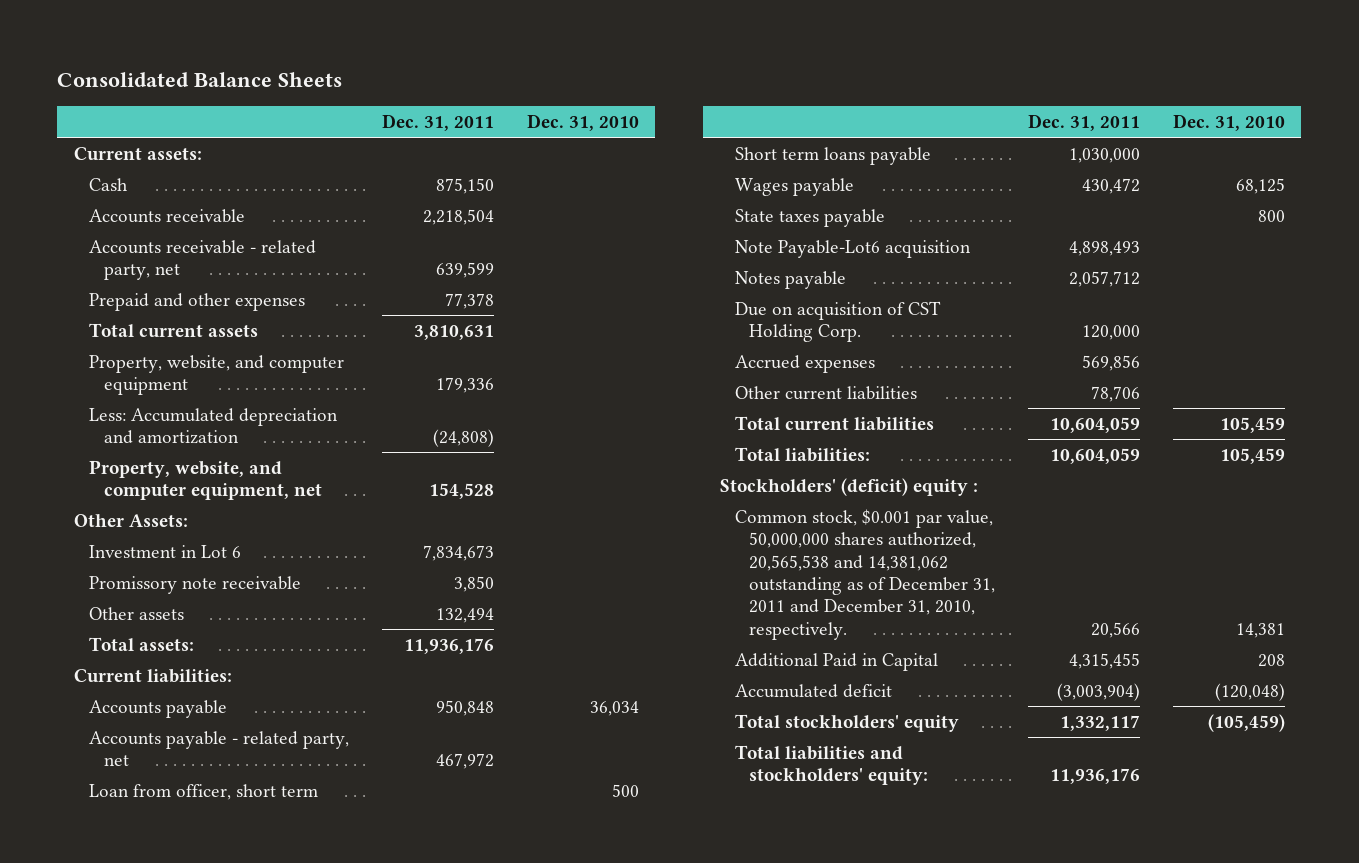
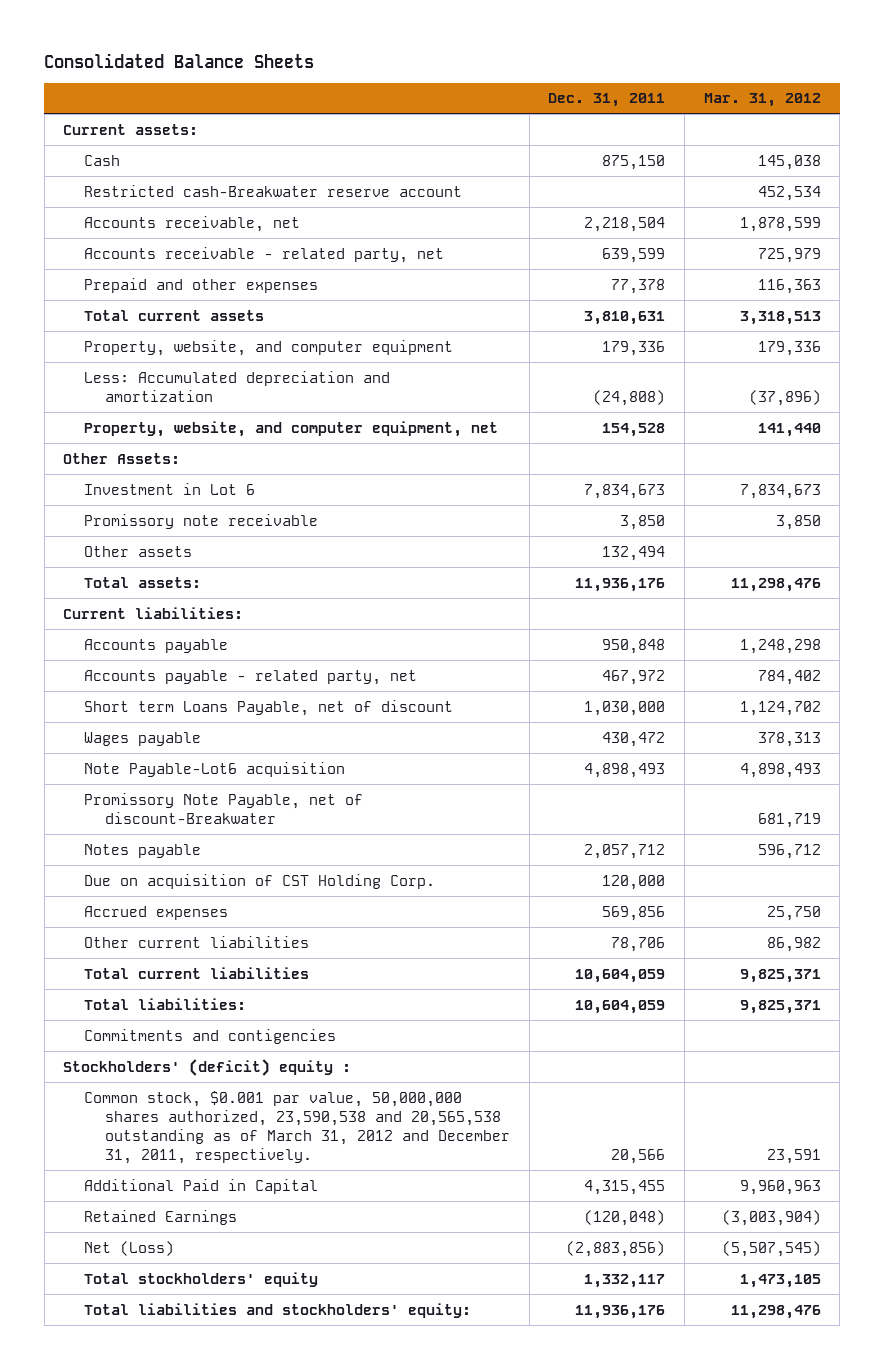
- | Dec. 31, 2011 | Dec. 31, 2010
+ | Dec. 31, 2011 | Mar. 31, 2012
- Accounts receivable | 2,218,504 |
+ Restricted cash-Breakwater reserve account | | 452,534
+ Accounts receivable, net | 2,218,504 | 1,878,599
- Loan from officer, short term | | 500
- Short term loans payable | 1,030,000 |
+ Short term Loans Payable, net of discount | 1,030,000 | 1,124,702
- State taxes payable | | 800
+ Promissory Note Payable, net of discount-Breakwater | | 681,719
+ Commitments and contigencies
- Common stock, $0.001 par value, 50,000,000 shares authorized, 20,565,538 and 14,381,062 outstanding as of December 31, 2011 and December 31, 2010, respectively. | 20,566 | 14,381
+ Common stock, $0.001 par value, 50,000,000 shares authorized, 23,590,538 and 20,565,538 outstanding as of March 31, 2012 and December 31, 2011, respectively. | 20,566 | 23,591
- Accumulated deficit | (3,003,904) | (120,048)
+ Retained Earnings | (120,048) | (3,003,904)
+ Net (Loss) | (2,883,856) | (5,507,545)

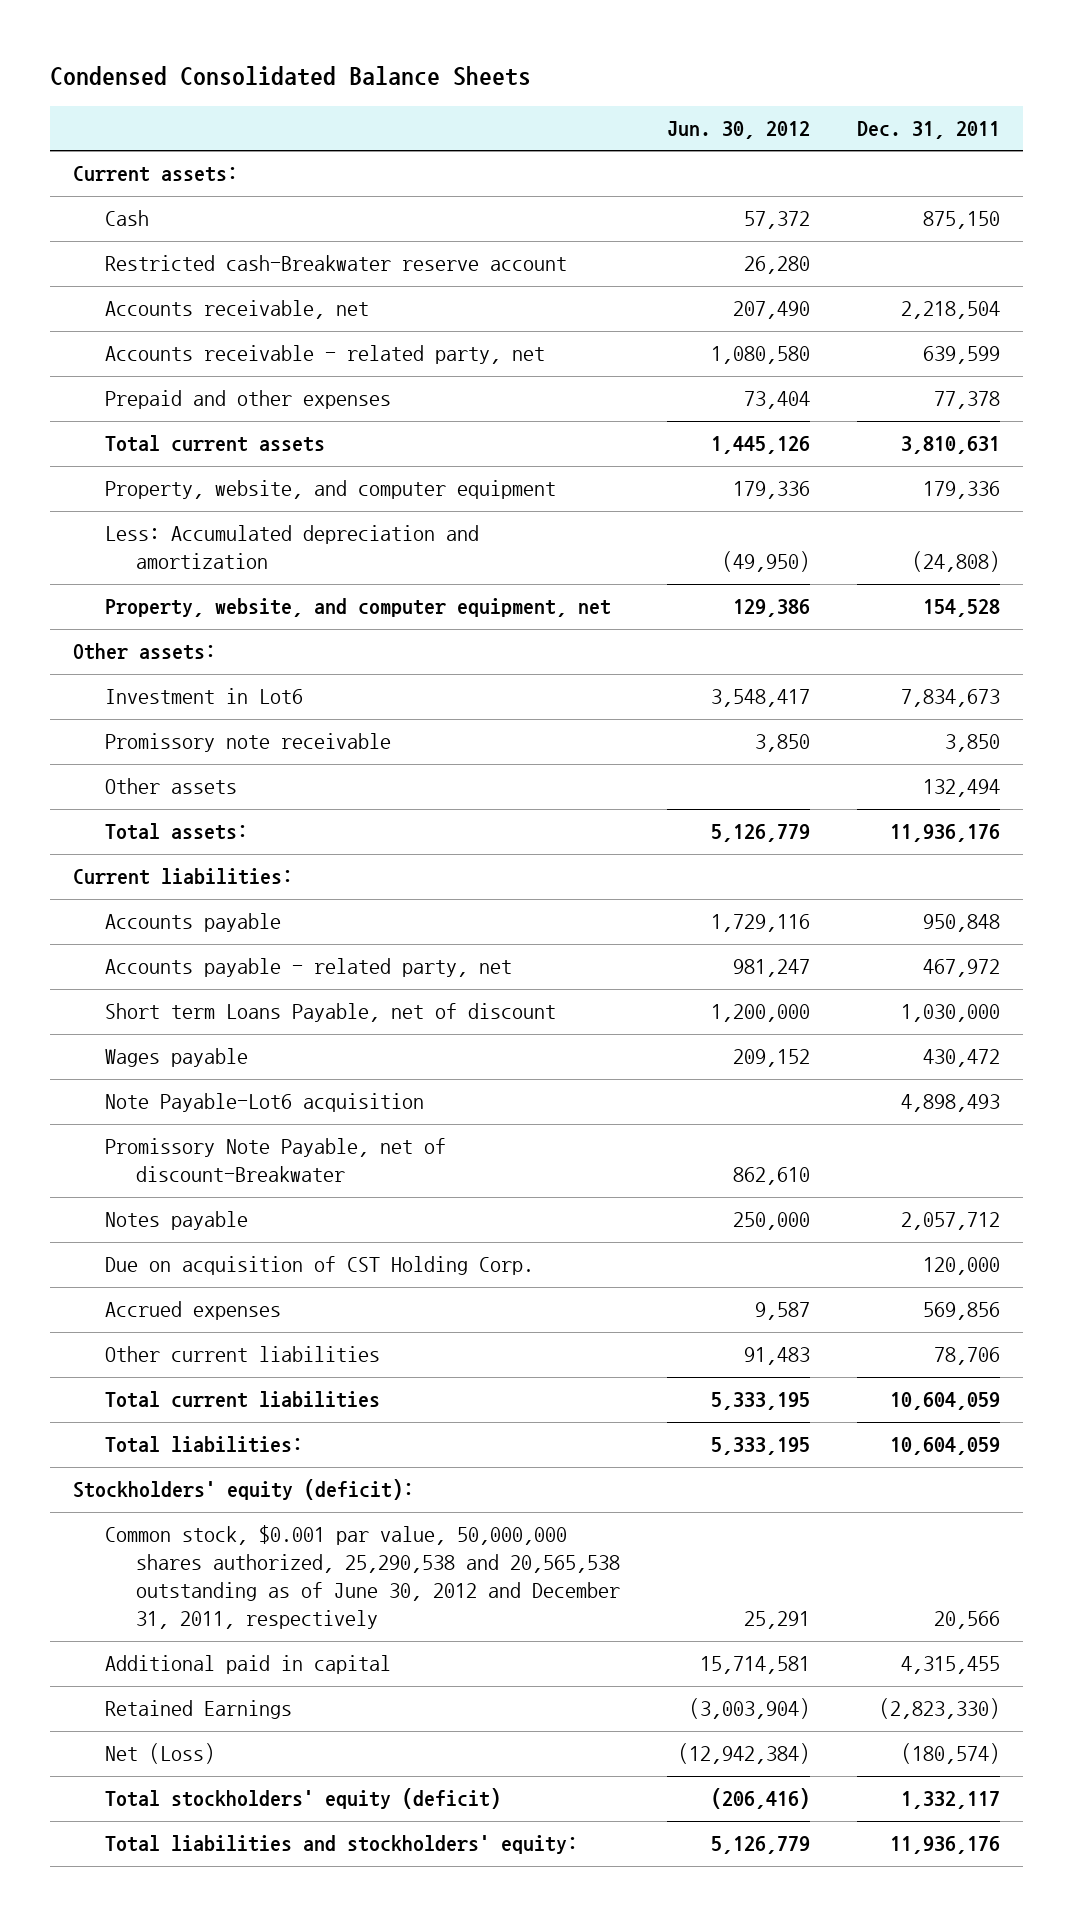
- Consolidated Balance Sheets
+ Condensed Consolidated Balance Sheets
- | Dec. 31, 2011 | Mar. 31, 2012
+ | Jun. 30, 2012 | Dec. 31, 2011
- Other Assets:
- Investment in Lot 6 | 7,834,673 | 7,834,673
+ Other assets:
+ Investment in Lot6 | 3,548,417 | 7,834,673
- Commitments and contigencies
- Stockholders' (deficit) equity :
- Common stock, $0.001 par value, 50,000,000 shares authorized, 23,590,538 and 20,565,538 outstanding as of March 31, 2012 and December 31, 2011, respectively. | 20,566 | 23,591
- Additional Paid in Capital | 4,315,455 | 9,960,963
- Retained Earnings | (120,048) | (3,003,904)
- Net (Loss) | (2,883,856) | (5,507,545)
- Total stockholders' equity | 1,332,117 | 1,473,105
+ Stockholders' equity (deficit):
+ Common stock, $0.001 par value, 50,000,000 shares authorized, 25,290,538 and 20,565,538 outstanding as of June 30, 2012 and December 31, 2011, respectively | 25,291 | 20,566
+ Additional paid in capital | 15,714,581 | 4,315,455
+ Retained Earnings | (3,003,904) | (2,823,330)
+ Net (Loss) | (12,942,384) | (180,574)
+ Total stockholders' equity (deficit) | (206,416) | 1,332,117

